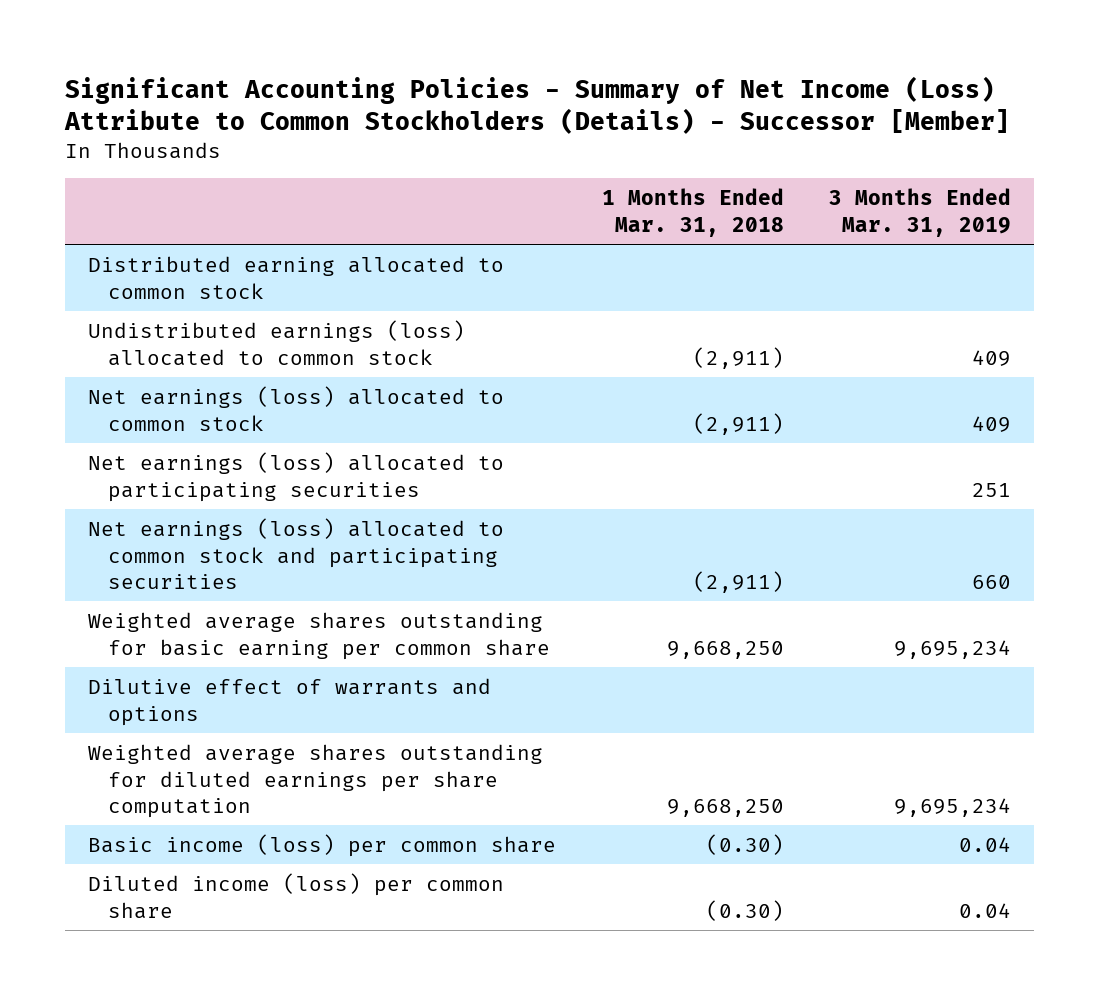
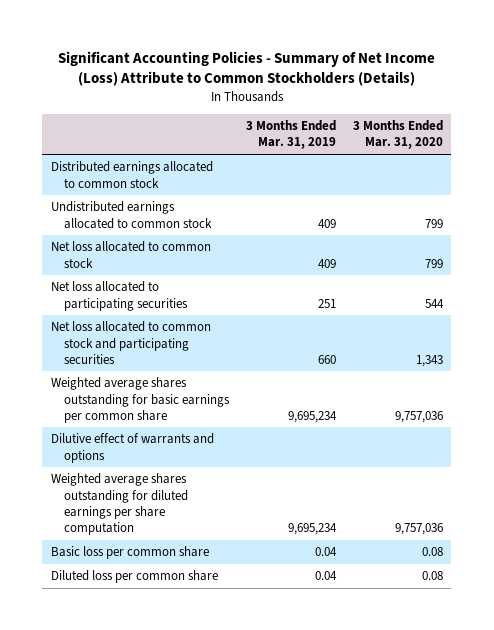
- Significant Accounting Policies - Summary of Net Income (Loss) Attribute to Common Stockholders (Details) - Successor [Member]
+ Significant Accounting Policies - Summary of Net Income (Loss) Attribute to Common Stockholders (Details)
- | 1 Months Ended Mar. 31, 2018 | 3 Months Ended Mar. 31, 2019
+ | 3 Months Ended Mar. 31, 2019 | 3 Months Ended Mar. 31, 2020
- Distributed earning allocated to common stock
- Undistributed earnings (loss) allocated to common stock | (2,911) | 409
- Net earnings (loss) allocated to common stock | (2,911) | 409
- Net earnings (loss) allocated to participating securities | | 251
- Net earnings (loss) allocated to common stock and participating securities | (2,911) | 660
- Weighted average shares outstanding for basic earning per common share | 9,668,250 | 9,695,234
+ Distributed earnings allocated to common stock
+ Undistributed earnings allocated to common stock | 409 | 799
+ Net loss allocated to common stock | 409 | 799
+ Net loss allocated to participating securities | 251 | 544
+ Net loss allocated to common stock and participating securities | 660 | 1,343
+ Weighted average shares outstanding for basic earnings per common share | 9,695,234 | 9,757,036
- Basic income (loss) per common share | (0.30) | 0.04
- Diluted income (loss) per common share | (0.30) | 0.04
+ Basic loss per common share | 0.04 | 0.08
+ Diluted loss per common share | 0.04 | 0.08

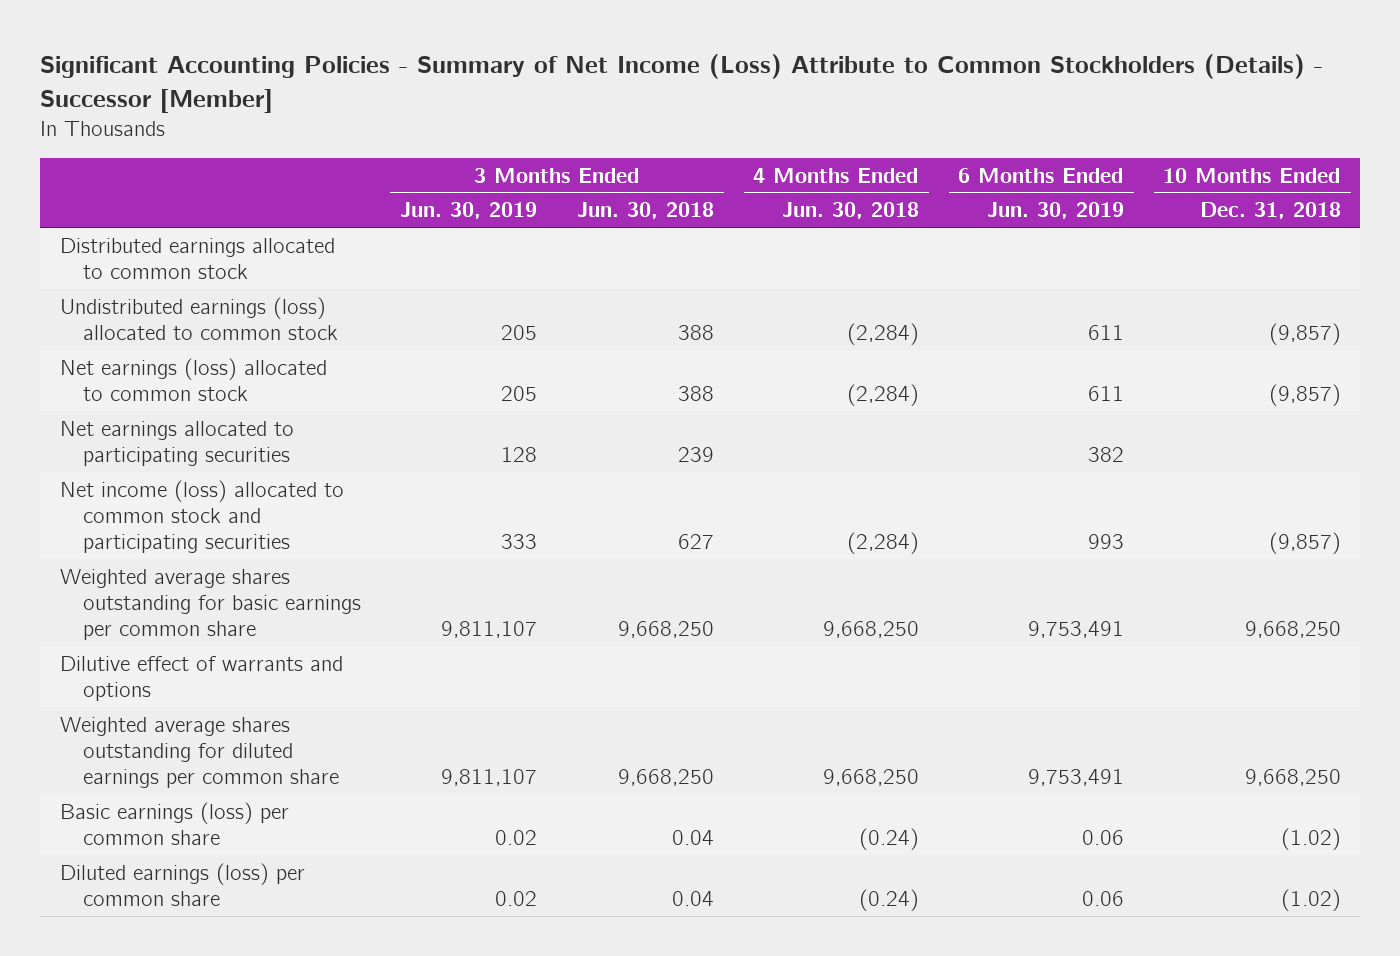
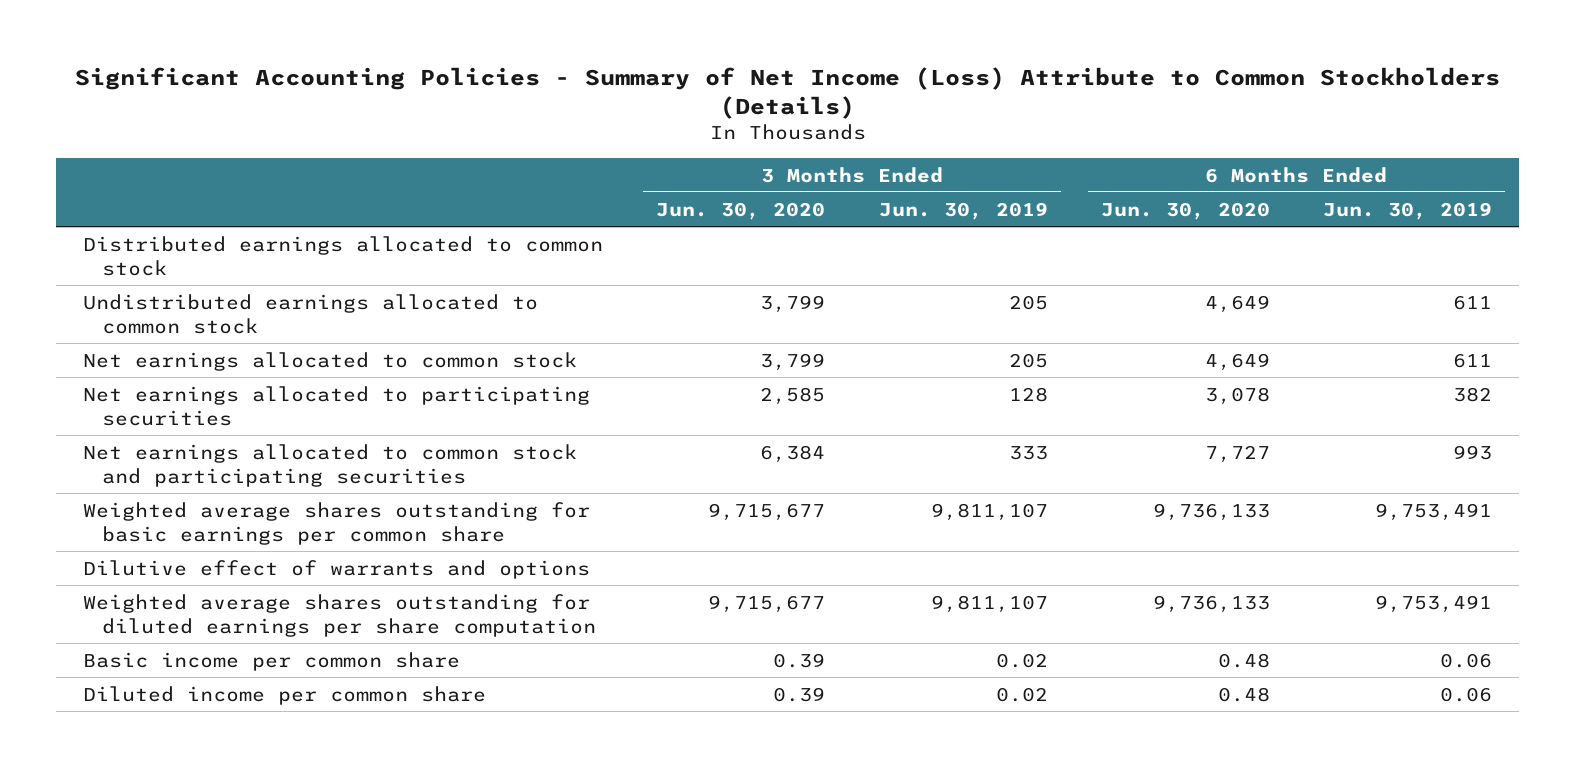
- Significant Accounting Policies - Summary of Net Income (Loss) Attribute to Common Stockholders (Details) - Successor [Member]
+ Significant Accounting Policies - Summary of Net Income (Loss) Attribute to Common Stockholders (Details)
- | 3 Months Ended Jun. 30, 2019 | 3 Months Ended Jun. 30, 2018 | 4 Months Ended Jun. 30, 2018 | 6 Months Ended Jun. 30, 2019 | 10 Months Ended Dec. 31, 2018
+ | 3 Months Ended Jun. 30, 2020 | 3 Months Ended Jun. 30, 2019 | 6 Months Ended Jun. 30, 2020 | 6 Months Ended Jun. 30, 2019
- Undistributed earnings (loss) allocated to common stock | 205 | 388 | (2,284) | 611 | (9,857)
- Net earnings (loss) allocated to common stock | 205 | 388 | (2,284) | 611 | (9,857)
+ Undistributed earnings allocated to common stock | 3,799 | 205 | 4,649 | 611
+ Net earnings allocated to common stock | 3,799 | 205 | 4,649 | 611
- Net income (loss) allocated to common stock and participating securities | 333 | 627 | (2,284) | 993 | (9,857)
+ Net earnings allocated to common stock and participating securities | 6,384 | 333 | 7,727 | 993
- Weighted average shares outstanding for diluted earnings per common share | 9,811,107 | 9,668,250 | 9,668,250 | 9,753,491 | 9,668,250
- Basic earnings (loss) per common share | 0.02 | 0.04 | (0.24) | 0.06 | (1.02)
- Diluted earnings (loss) per common share | 0.02 | 0.04 | (0.24) | 0.06 | (1.02)
+ Weighted average shares outstanding for diluted earnings per share computation | 9,715,677 | 9,811,107 | 9,736,133 | 9,753,491
+ Basic income per common share | 0.39 | 0.02 | 0.48 | 0.06
+ Diluted income per common share | 0.39 | 0.02 | 0.48 | 0.06

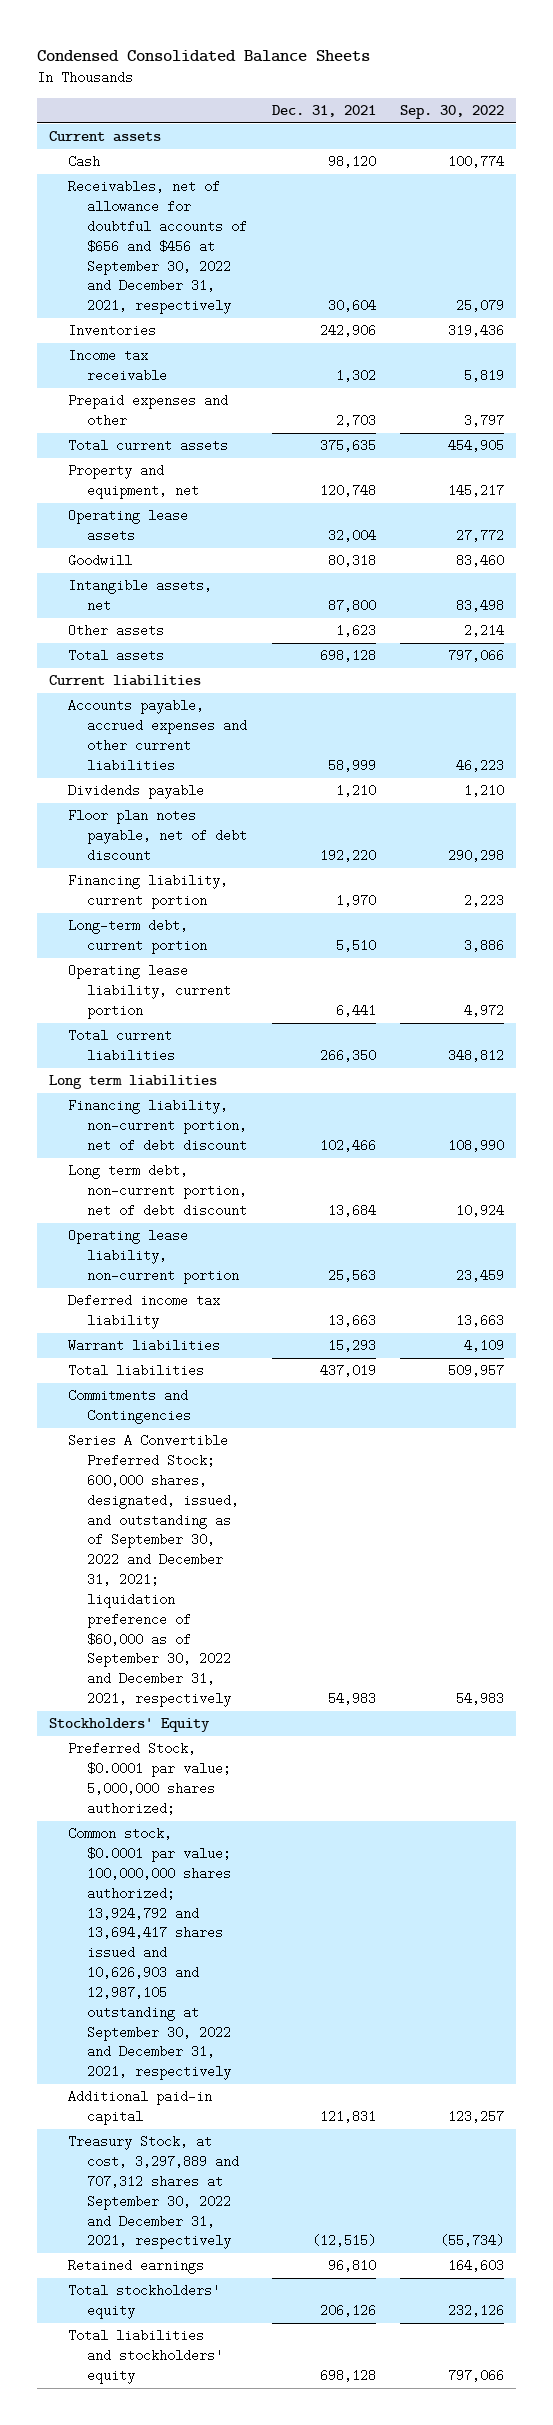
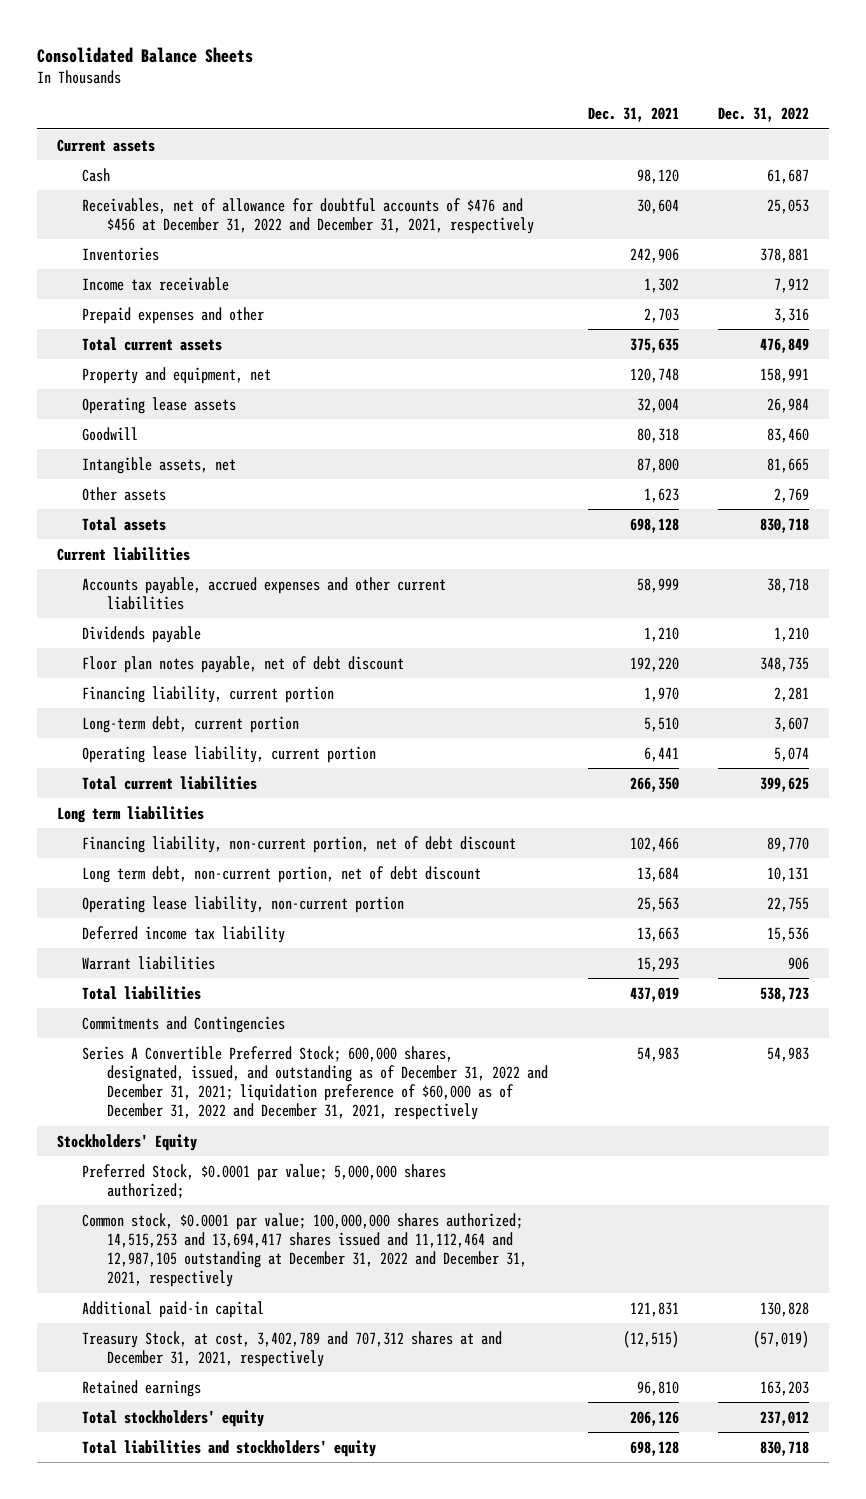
- Condensed Consolidated Balance Sheets
+ Consolidated Balance Sheets
- | Dec. 31, 2021 | Sep. 30, 2022
+ | Dec. 31, 2021 | Dec. 31, 2022
- Receivables, net of allowance for doubtful accounts of $656 and $456 at September 30, 2022 and December 31, 2021, respectively | 30,604 | 25,079
+ Receivables, net of allowance for doubtful accounts of $476 and $456 at December 31, 2022 and December 31, 2021, respectively | 30,604 | 25,053
- Series A Convertible Preferred Stock; 600,000 shares, designated, issued, and outstanding as of September 30, 2022 and December 31, 2021; liquidation preference of $60,000 as of September 30, 2022 and December 31, 2021, respectively | 54,983 | 54,983
+ Series A Convertible Preferred Stock; 600,000 shares, designated, issued, and outstanding as of December 31, 2022 and December 31, 2021; liquidation preference of $60,000 as of December 31, 2022 and December 31, 2021, respectively | 54,983 | 54,983
- Common stock, $0.0001 par value; 100,000,000 shares authorized; 13,924,792 and 13,694,417 shares issued and 10,626,903 and 12,987,105 outstanding at September 30, 2022 and December 31, 2021, respectively
+ Common stock, $0.0001 par value; 100,000,000 shares authorized; 14,515,253 and 13,694,417 shares issued and 11,112,464 and 12,987,105 outstanding at December 31, 2022 and December 31, 2021, respectively
- Treasury Stock, at cost, 3,297,889 and 707,312 shares at September 30, 2022 and December 31, 2021, respectively | (12,515) | (55,734)
+ Treasury Stock, at cost, 3,402,789 and 707,312 shares at and December 31, 2021, respectively | (12,515) | (57,019)

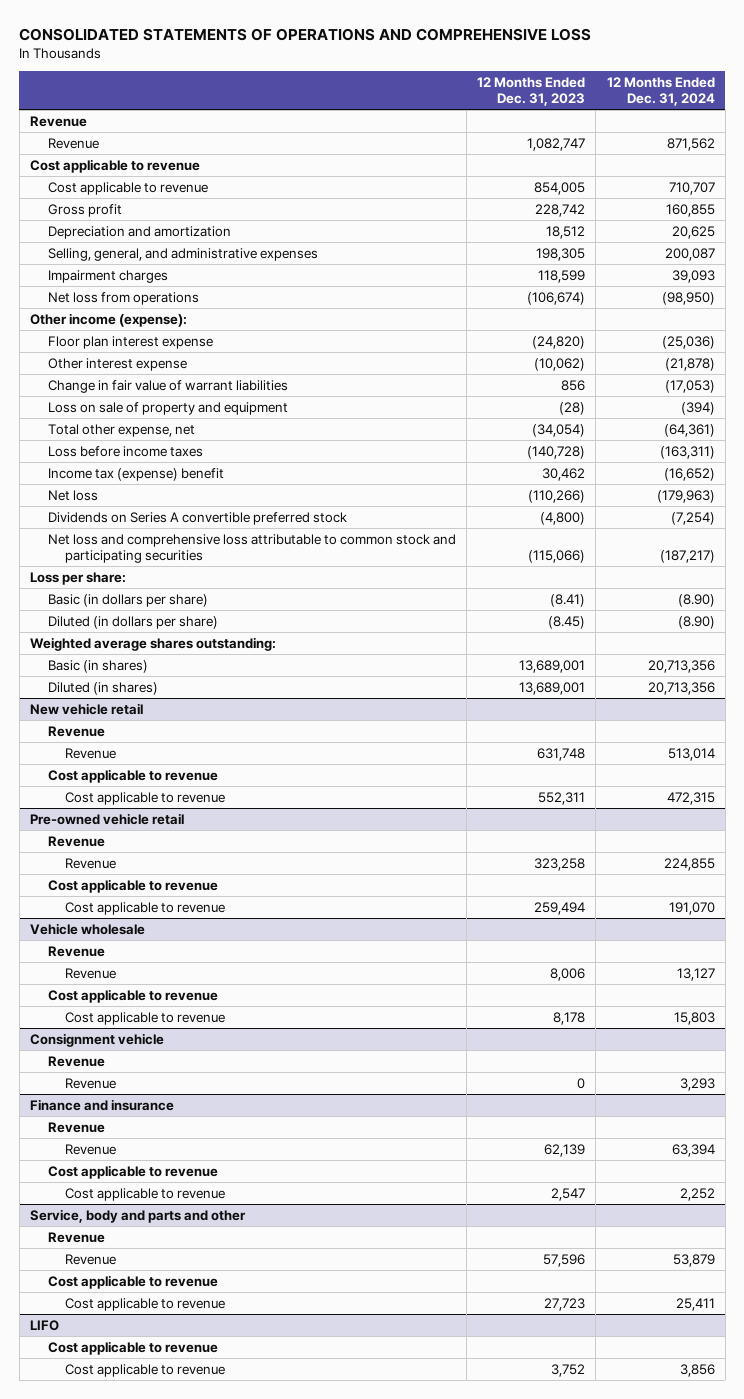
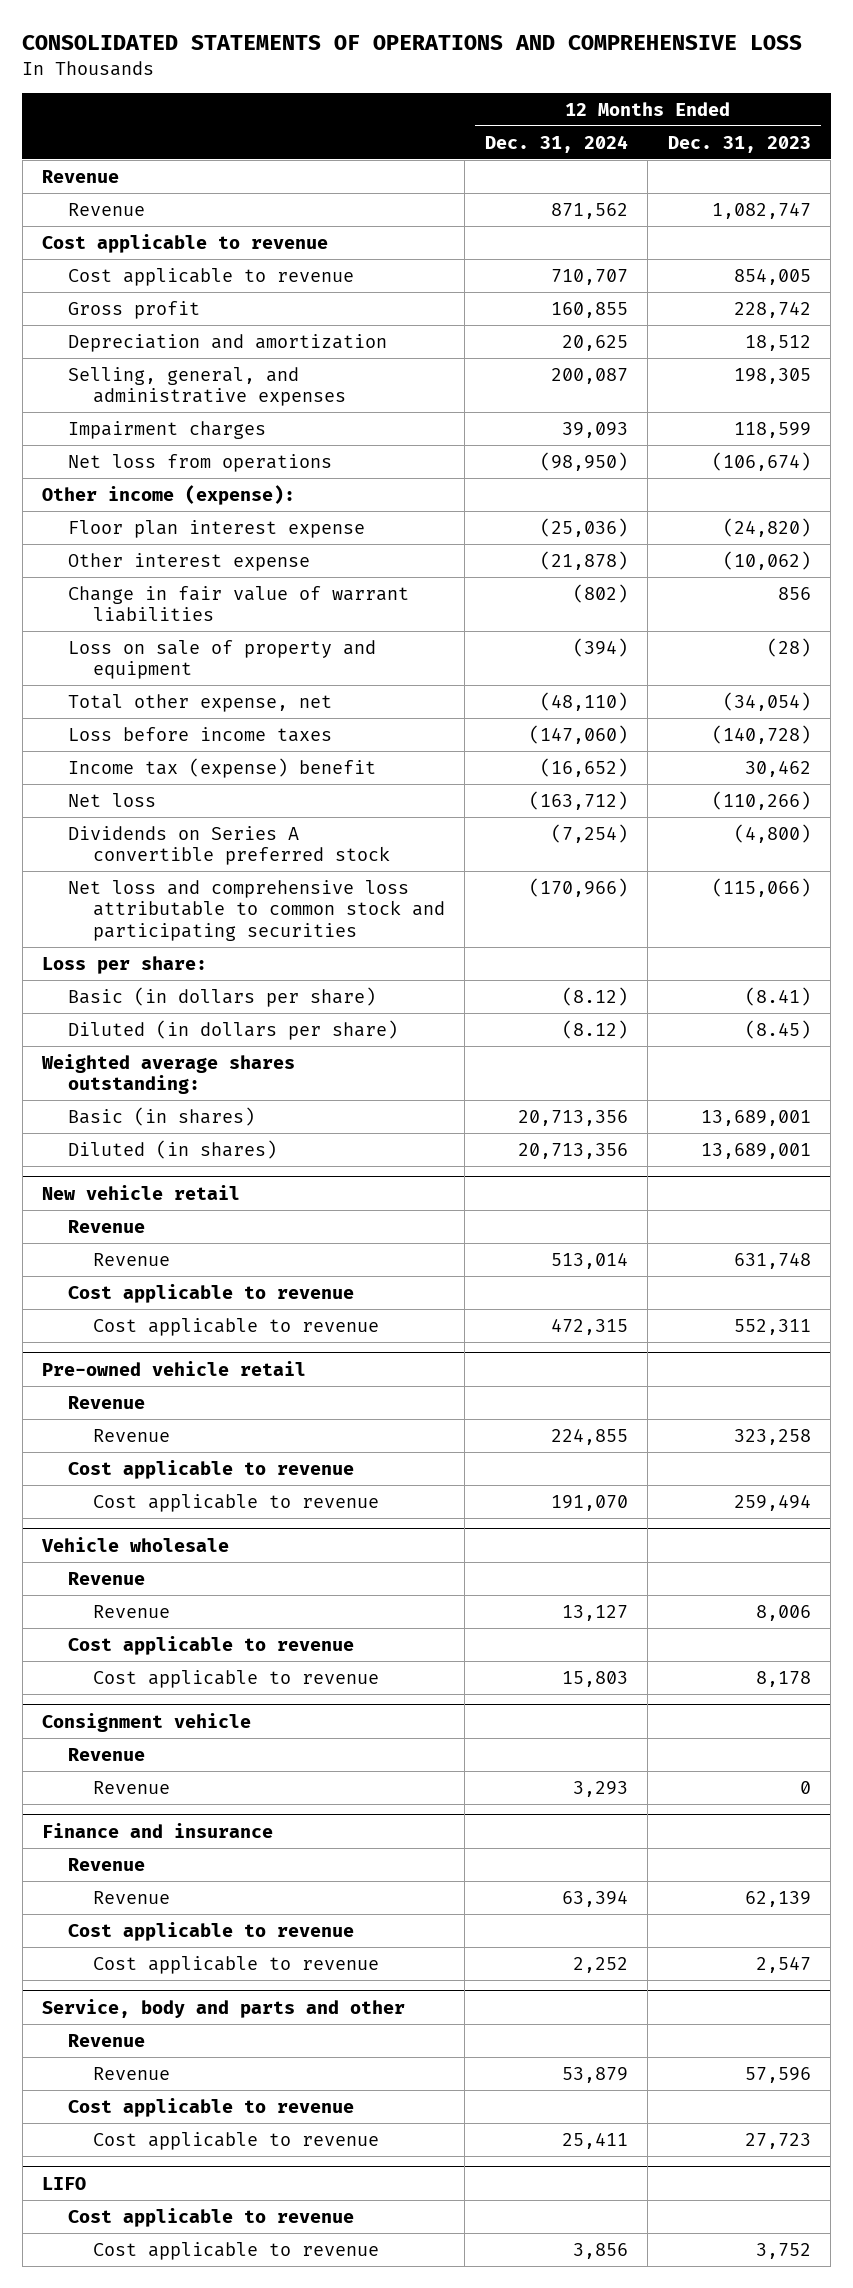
- | 12 Months Ended Dec. 31, 2023 | 12 Months Ended Dec. 31, 2024
+ | 12 Months Ended Dec. 31, 2024 | 12 Months Ended Dec. 31, 2023
- Change in fair value of warrant liabilities | 856 | (17,053)
+ Change in fair value of warrant liabilities | (802) | 856
- Total other expense, net | (34,054) | (64,361)
- Loss before income taxes | (140,728) | (163,311)
+ Total other expense, net | (48,110) | (34,054)
+ Loss before income taxes | (147,060) | (140,728)
- Net loss | (110,266) | (179,963)
+ Net loss | (163,712) | (110,266)
- Net loss and comprehensive loss attributable to common stock and participating securities | (115,066) | (187,217)
+ Net loss and comprehensive loss attributable to common stock and participating securities | (170,966) | (115,066)
- Basic (in dollars per share) | (8.41) | (8.90)
- Diluted (in dollars per share) | (8.45) | (8.90)
+ Basic (in dollars per share) | (8.12) | (8.41)
+ Diluted (in dollars per share) | (8.12) | (8.45)

